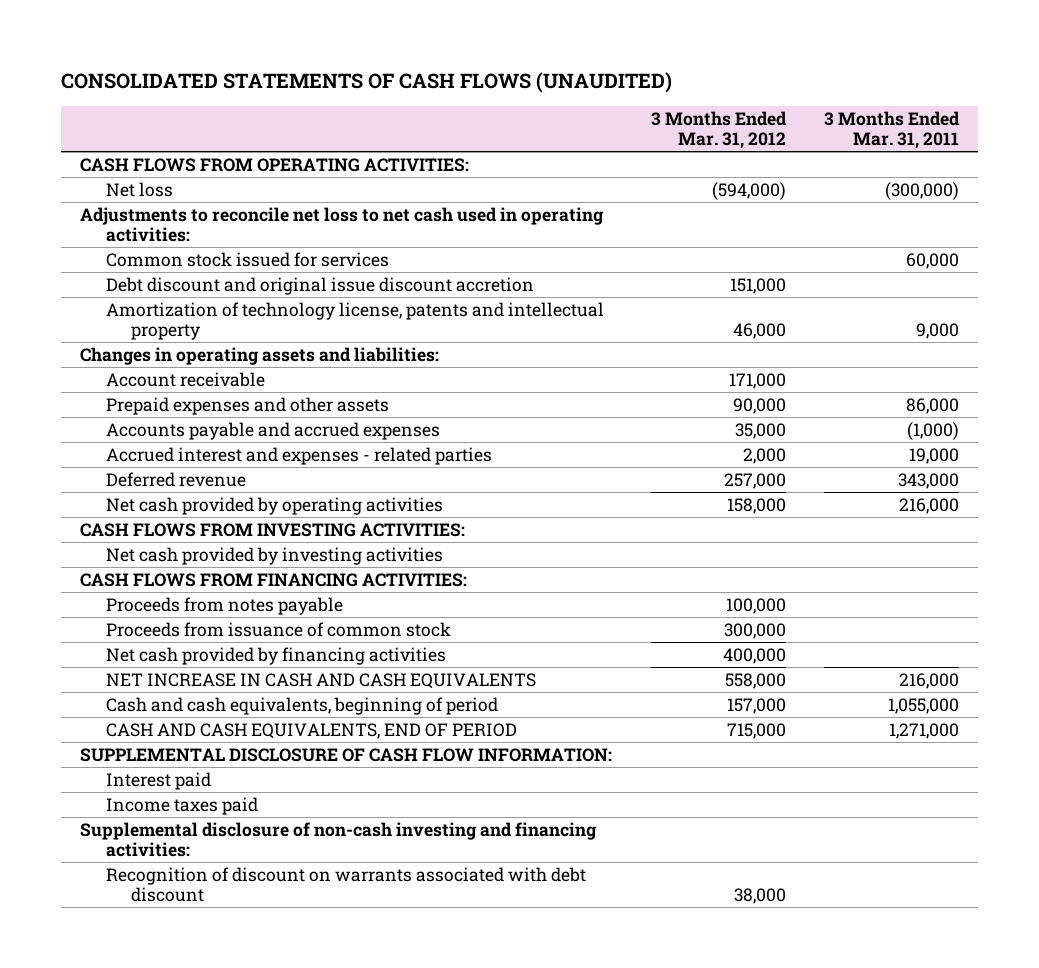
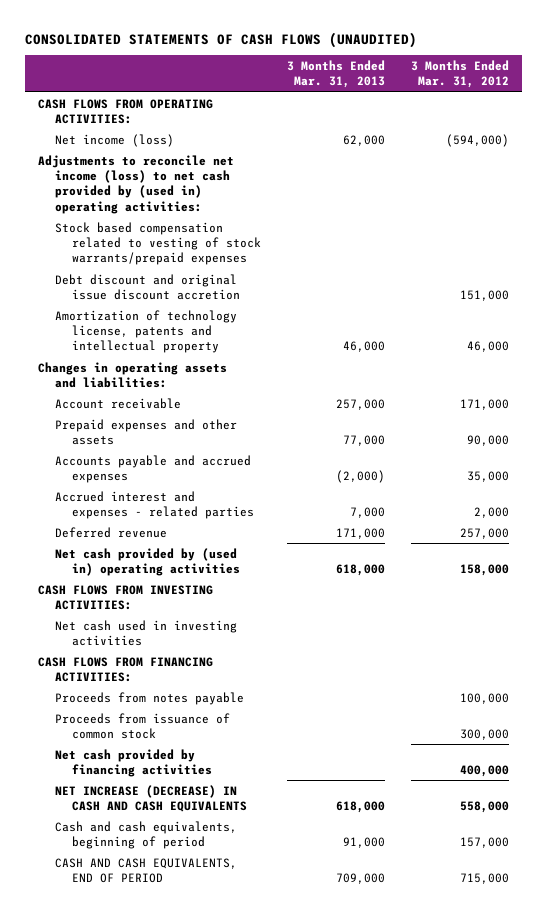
- | 3 Months Ended Mar. 31, 2012 | 3 Months Ended Mar. 31, 2011
+ | 3 Months Ended Mar. 31, 2013 | 3 Months Ended Mar. 31, 2012
- Net loss | (594,000) | (300,000)
- Adjustments to reconcile net loss to net cash used in operating activities:
- Common stock issued for services | | 60,000
+ Net income (loss) | 62,000 | (594,000)
+ Adjustments to reconcile net income (loss) to net cash provided by (used in) operating activities:
+ Stock based compensation related to vesting of stock warrants/prepaid expenses
- Net cash provided by operating activities | 158,000 | 216,000
+ Net cash provided by (used in) operating activities | 618,000 | 158,000
- Net cash provided by investing activities
+ Net cash used in investing activities
- NET INCREASE IN CASH AND CASH EQUIVALENTS | 558,000 | 216,000
+ NET INCREASE (DECREASE) IN CASH AND CASH EQUIVALENTS | 618,000 | 558,000
- SUPPLEMENTAL DISCLOSURE OF CASH FLOW INFORMATION:
- Interest paid
- Income taxes paid
- Supplemental disclosure of non-cash investing and financing activities:
- Recognition of discount on warrants associated with debt discount | 38,000 |

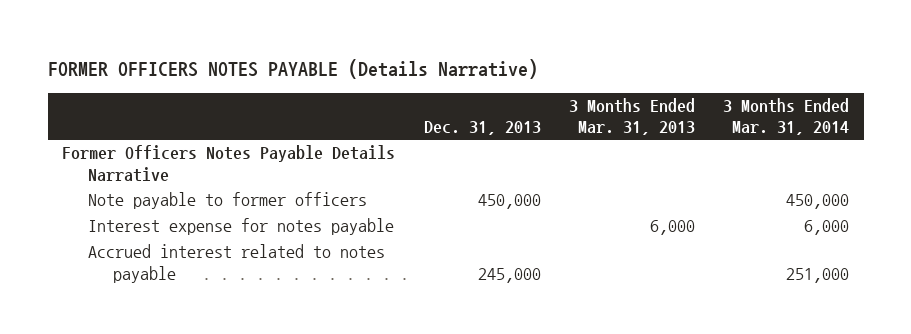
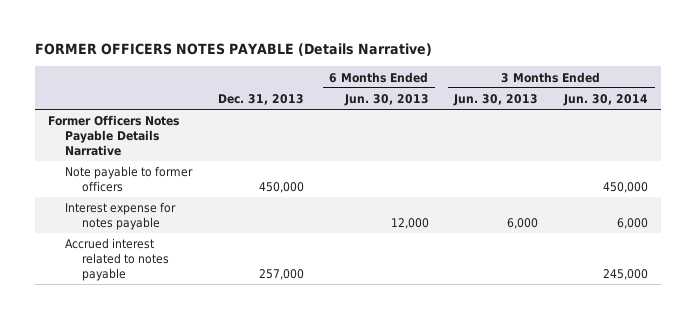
- | Dec. 31, 2013 | 3 Months Ended Mar. 31, 2013 | 3 Months Ended Mar. 31, 2014
+ | Dec. 31, 2013 | 6 Months Ended Jun. 30, 2013 | 3 Months Ended Jun. 30, 2013 | 3 Months Ended Jun. 30, 2014
- Accrued interest related to notes payable | 245,000 | | 251,000
+ Accrued interest related to notes payable | 257,000 | | | 245,000

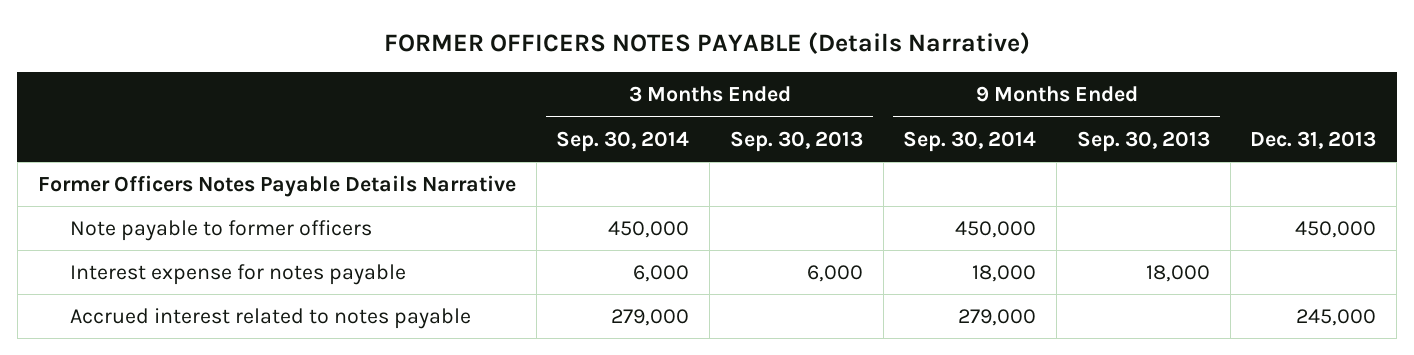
- | Dec. 31, 2013 | 6 Months Ended Jun. 30, 2013 | 3 Months Ended Jun. 30, 2013 | 3 Months Ended Jun. 30, 2014
+ | 3 Months Ended Sep. 30, 2014 | 3 Months Ended Sep. 30, 2013 | 9 Months Ended Sep. 30, 2014 | 9 Months Ended Sep. 30, 2013 | Dec. 31, 2013
- Accrued interest related to notes payable | 257,000 | | | 245,000
+ Accrued interest related to notes payable | 279,000 | | 279,000 | | 245,000

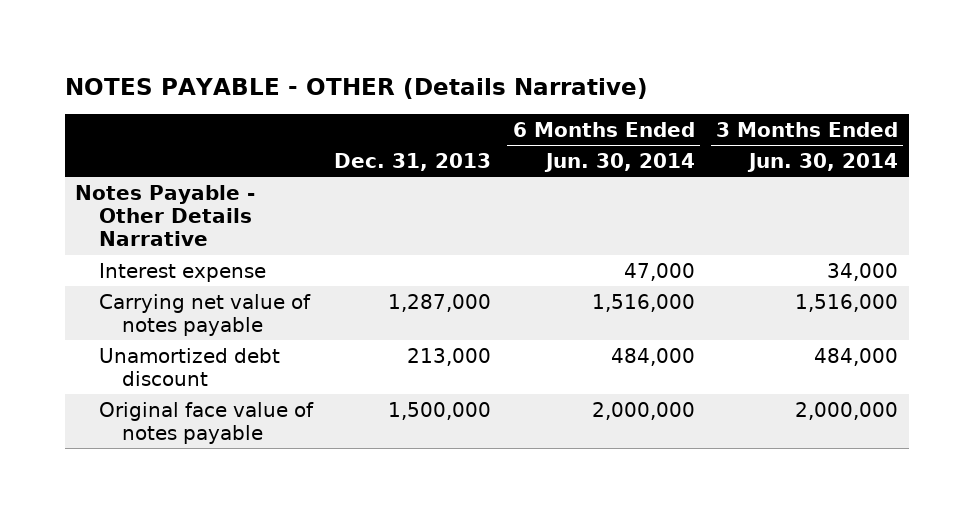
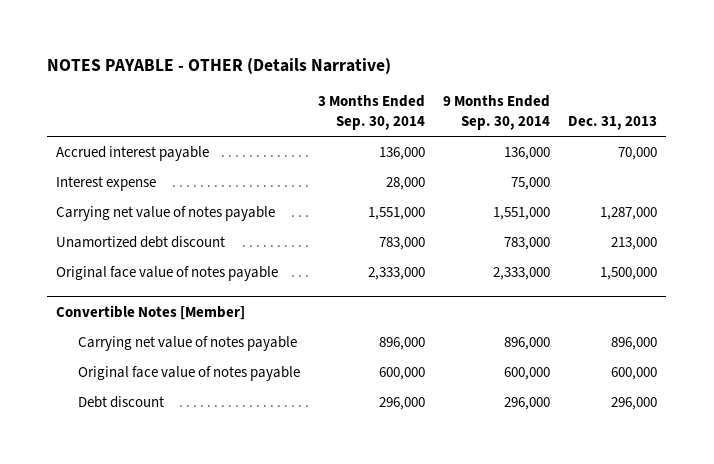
- | Dec. 31, 2013 | 6 Months Ended Jun. 30, 2014 | 3 Months Ended Jun. 30, 2014
+ | 3 Months Ended Sep. 30, 2014 | 9 Months Ended Sep. 30, 2014 | Dec. 31, 2013
- Notes Payable - Other Details Narrative
+ Accrued interest payable | 136,000 | 136,000 | 70,000
+ Convertible Notes [Member]
+ Carrying net value of notes payable | 896,000 | 896,000 | 896,000
+ Original face value of notes payable | 600,000 | 600,000 | 600,000
+ Debt discount | 296,000 | 296,000 | 296,000

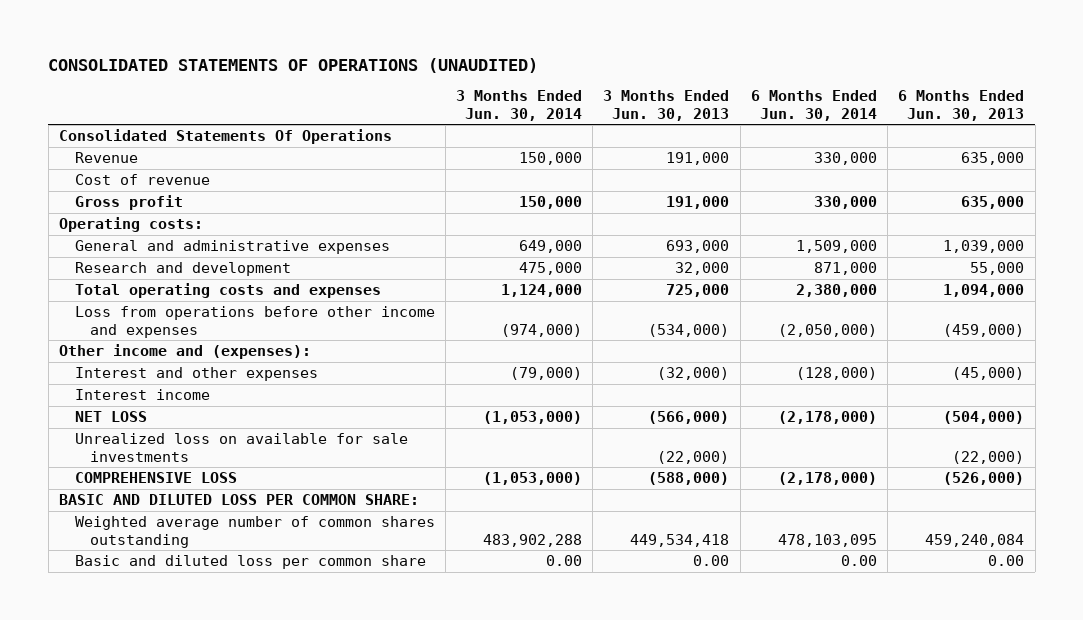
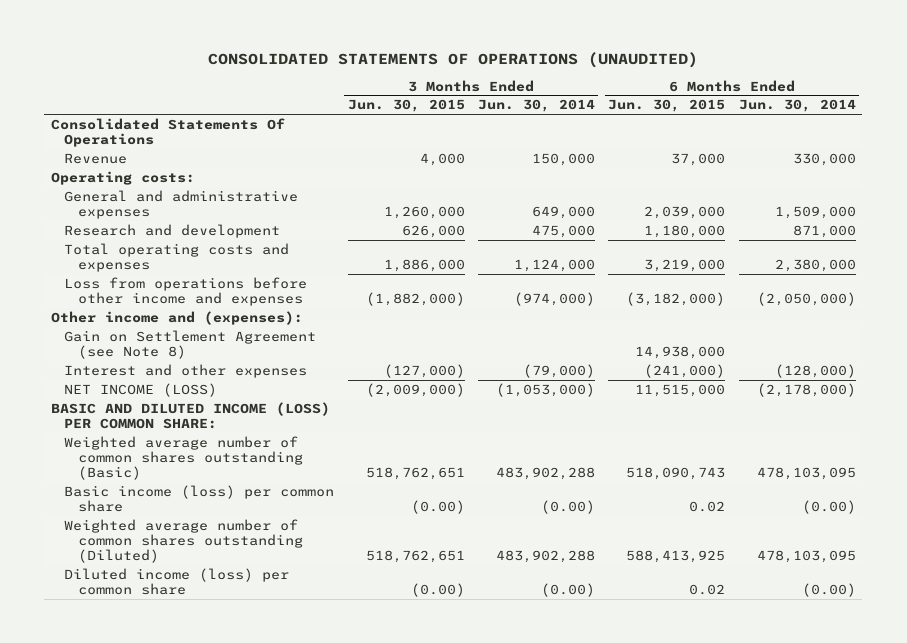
- | 3 Months Ended Jun. 30, 2014 | 3 Months Ended Jun. 30, 2013 | 6 Months Ended Jun. 30, 2014 | 6 Months Ended Jun. 30, 2013
+ | 3 Months Ended Jun. 30, 2015 | 3 Months Ended Jun. 30, 2014 | 6 Months Ended Jun. 30, 2015 | 6 Months Ended Jun. 30, 2014
- Cost of revenue
- Gross profit | 150,000 | 191,000 | 330,000 | 635,000
+ Gain on Settlement Agreement (see Note 8) | | | 14,938,000 |
- Interest income
- NET LOSS | (1,053,000) | (566,000) | (2,178,000) | (504,000)
- Unrealized loss on available for sale investments | | (22,000) | | (22,000)
- COMPREHENSIVE LOSS | (1,053,000) | (588,000) | (2,178,000) | (526,000)
- BASIC AND DILUTED LOSS PER COMMON SHARE:
- Weighted average number of common shares outstanding | 483,902,288 | 449,534,418 | 478,103,095 | 459,240,084
- Basic and diluted loss per common share | 0.00 | 0.00 | 0.00 | 0.00
+ NET INCOME (LOSS) | (2,009,000) | (1,053,000) | 11,515,000 | (2,178,000)
+ BASIC AND DILUTED INCOME (LOSS) PER COMMON SHARE:
+ Weighted average number of common shares outstanding (Basic) | 518,762,651 | 483,902,288 | 518,090,743 | 478,103,095
+ Basic income (loss) per common share | (0.00) | (0.00) | 0.02 | (0.00)
+ Weighted average number of common shares outstanding (Diluted) | 518,762,651 | 483,902,288 | 588,413,925 | 478,103,095
+ Diluted income (loss) per common share | (0.00) | (0.00) | 0.02 | (0.00)

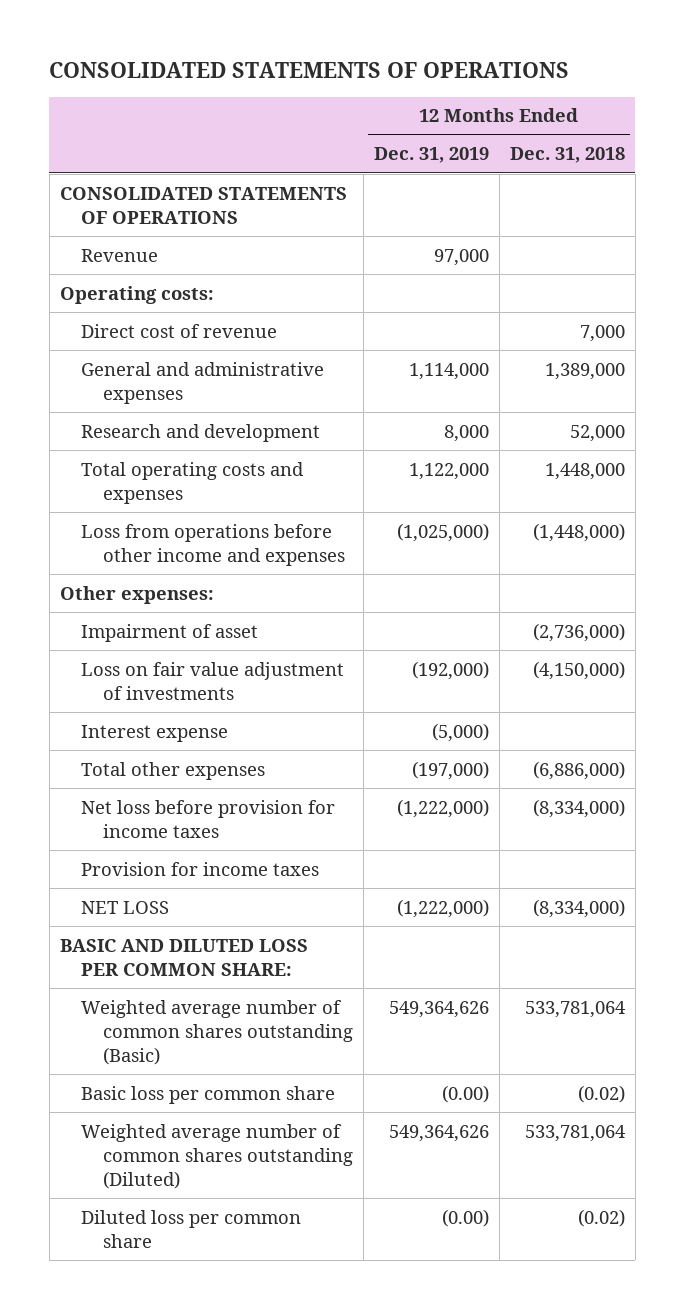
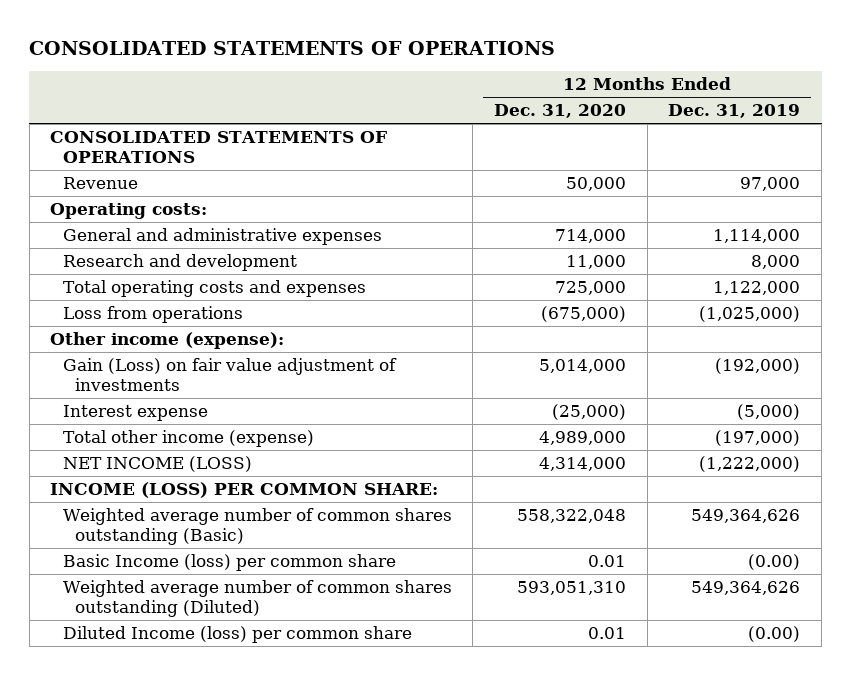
- | 12 Months Ended Dec. 31, 2019 | 12 Months Ended Dec. 31, 2018
+ | 12 Months Ended Dec. 31, 2020 | 12 Months Ended Dec. 31, 2019
- Direct cost of revenue | | 7,000
- Loss from operations before other income and expenses | (1,025,000) | (1,448,000)
- Other expenses:
- Impairment of asset | | (2,736,000)
- Loss on fair value adjustment of investments | (192,000) | (4,150,000)
+ Loss from operations | (675,000) | (1,025,000)
+ Other income (expense):
+ Gain (Loss) on fair value adjustment of investments | 5,014,000 | (192,000)
- Total other expenses | (197,000) | (6,886,000)
- Net loss before provision for income taxes | (1,222,000) | (8,334,000)
- Provision for income taxes
- NET LOSS | (1,222,000) | (8,334,000)
- BASIC AND DILUTED LOSS PER COMMON SHARE:
+ Total other income (expense) | 4,989,000 | (197,000)
+ NET INCOME (LOSS) | 4,314,000 | (1,222,000)
+ INCOME (LOSS) PER COMMON SHARE:
- Basic loss per common share | (0.00) | (0.02)
+ Basic Income (loss) per common share | 0.01 | (0.00)
- Diluted loss per common share | (0.00) | (0.02)
+ Diluted Income (loss) per common share | 0.01 | (0.00)

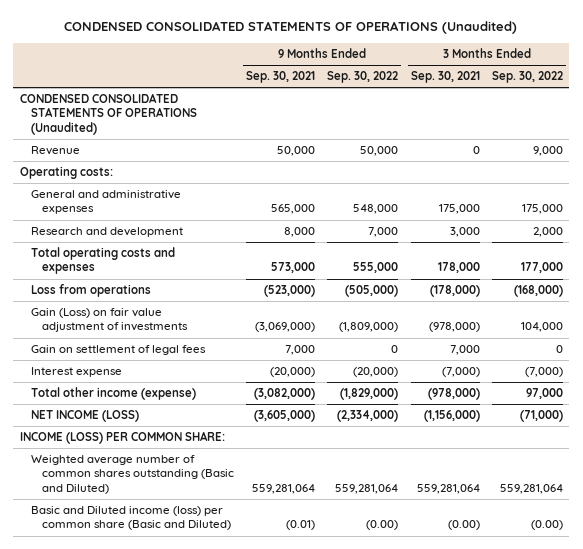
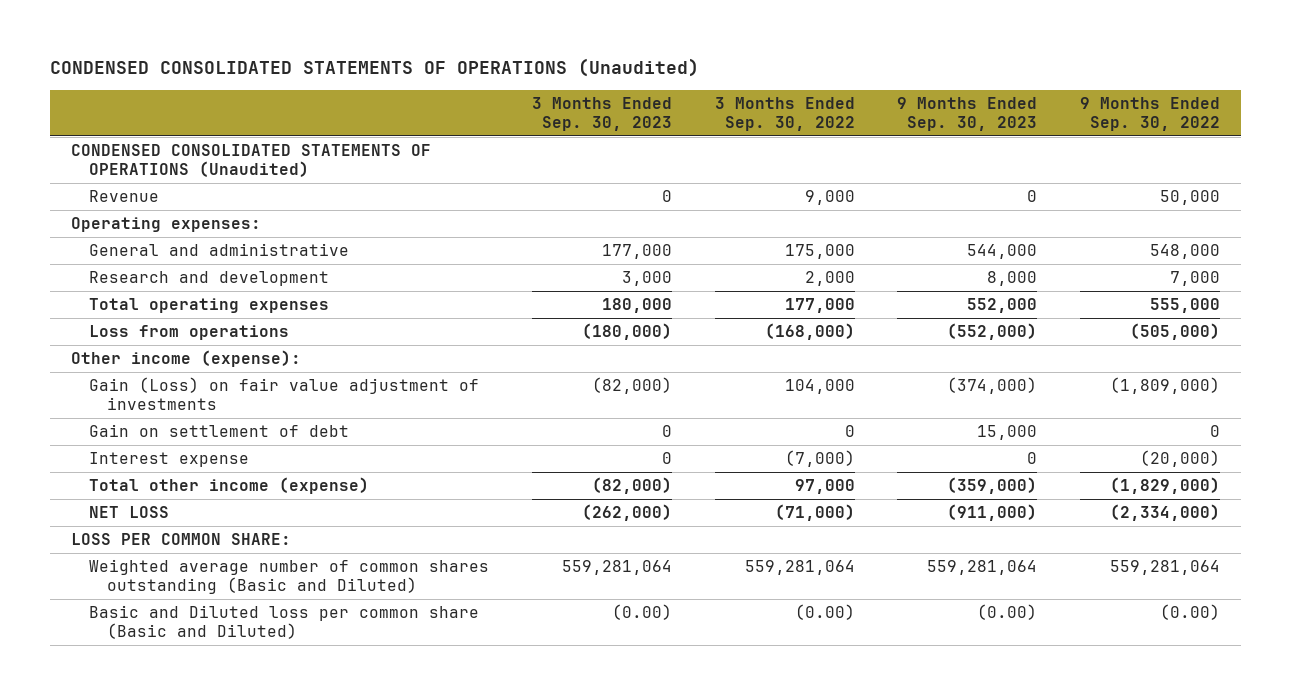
- | 9 Months Ended Sep. 30, 2021 | 9 Months Ended Sep. 30, 2022 | 3 Months Ended Sep. 30, 2021 | 3 Months Ended Sep. 30, 2022
+ | 3 Months Ended Sep. 30, 2023 | 3 Months Ended Sep. 30, 2022 | 9 Months Ended Sep. 30, 2023 | 9 Months Ended Sep. 30, 2022
- Operating costs:
- General and administrative expenses | 565,000 | 548,000 | 175,000 | 175,000
+ Operating expenses:
+ General and administrative | 177,000 | 175,000 | 544,000 | 548,000
- Total operating costs and expenses | 573,000 | 555,000 | 178,000 | 177,000
+ Total operating expenses | 180,000 | 177,000 | 552,000 | 555,000
+ Other income (expense):
- Gain on settlement of legal fees | 7,000 | 0 | 7,000 | 0
+ Gain on settlement of debt | 0 | 0 | 15,000 | 0
- NET INCOME (LOSS) | (3,605,000) | (2,334,000) | (1,156,000) | (71,000)
- INCOME (LOSS) PER COMMON SHARE:
+ NET LOSS | (262,000) | (71,000) | (911,000) | (2,334,000)
+ LOSS PER COMMON SHARE:
- Basic and Diluted income (loss) per common share (Basic and Diluted) | (0.01) | (0.00) | (0.00) | (0.00)
+ Basic and Diluted loss per common share (Basic and Diluted) | (0.00) | (0.00) | (0.00) | (0.00)

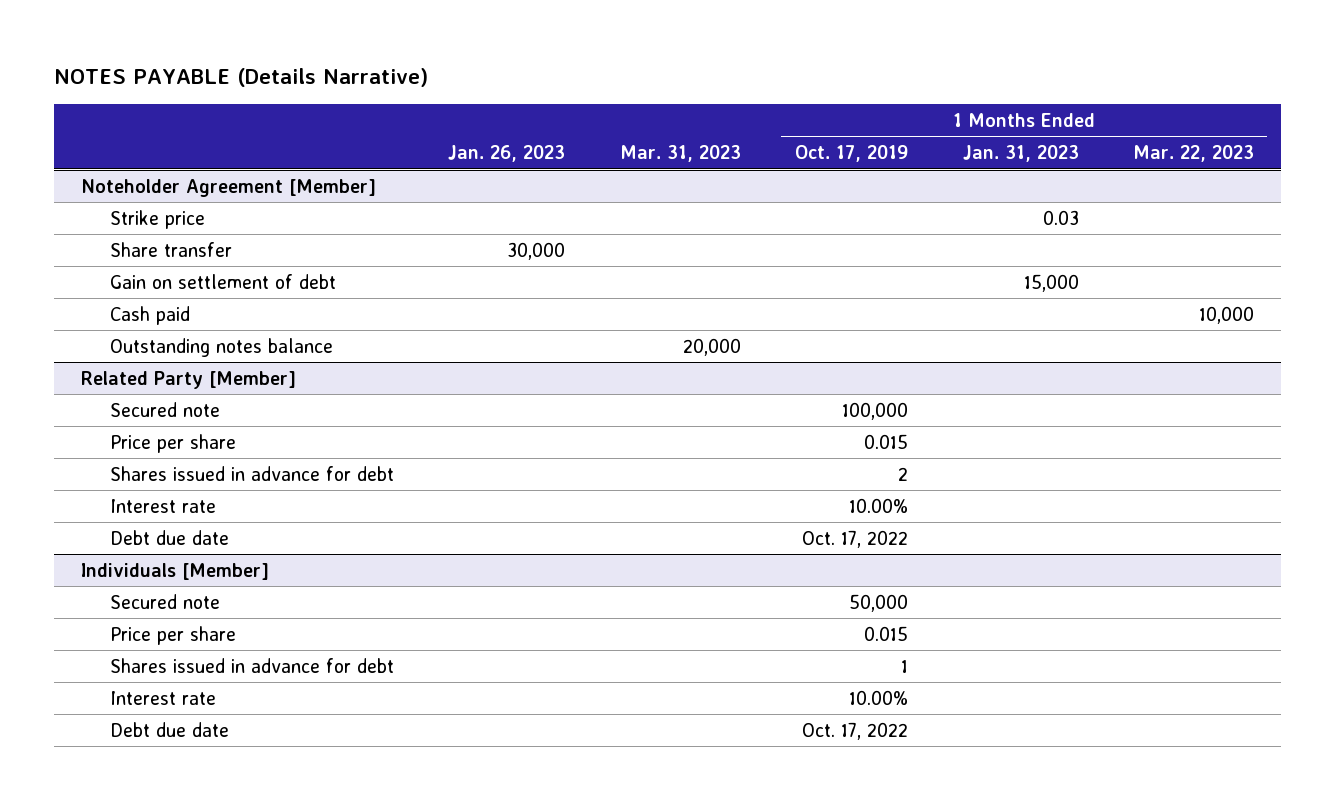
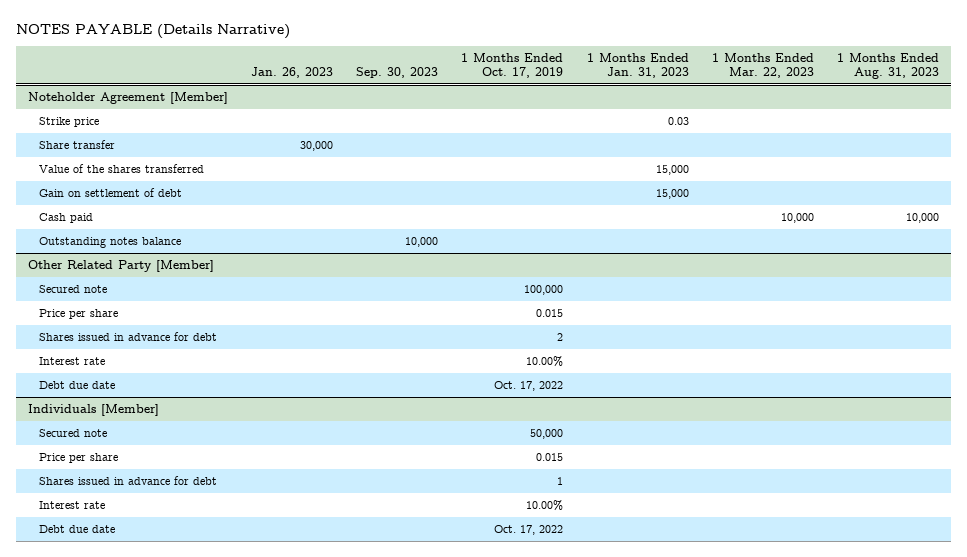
- | Jan. 26, 2023 | Mar. 31, 2023 | 1 Months Ended Oct. 17, 2019 | 1 Months Ended Jan. 31, 2023 | 1 Months Ended Mar. 22, 2023
+ | Jan. 26, 2023 | Sep. 30, 2023 | 1 Months Ended Oct. 17, 2019 | 1 Months Ended Jan. 31, 2023 | 1 Months Ended Mar. 22, 2023 | 1 Months Ended Aug. 31, 2023
@ Noteholder Agreement [Member]
+ Value of the shares transferred | | | | 15,000 | |
- Related Party [Member]
+ Other Related Party [Member]

